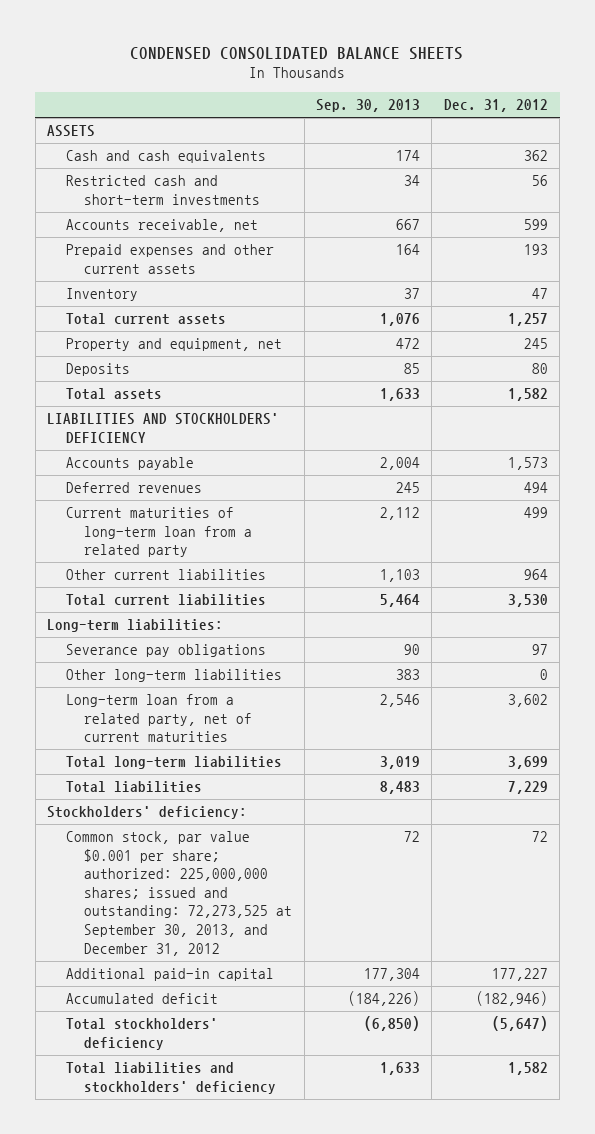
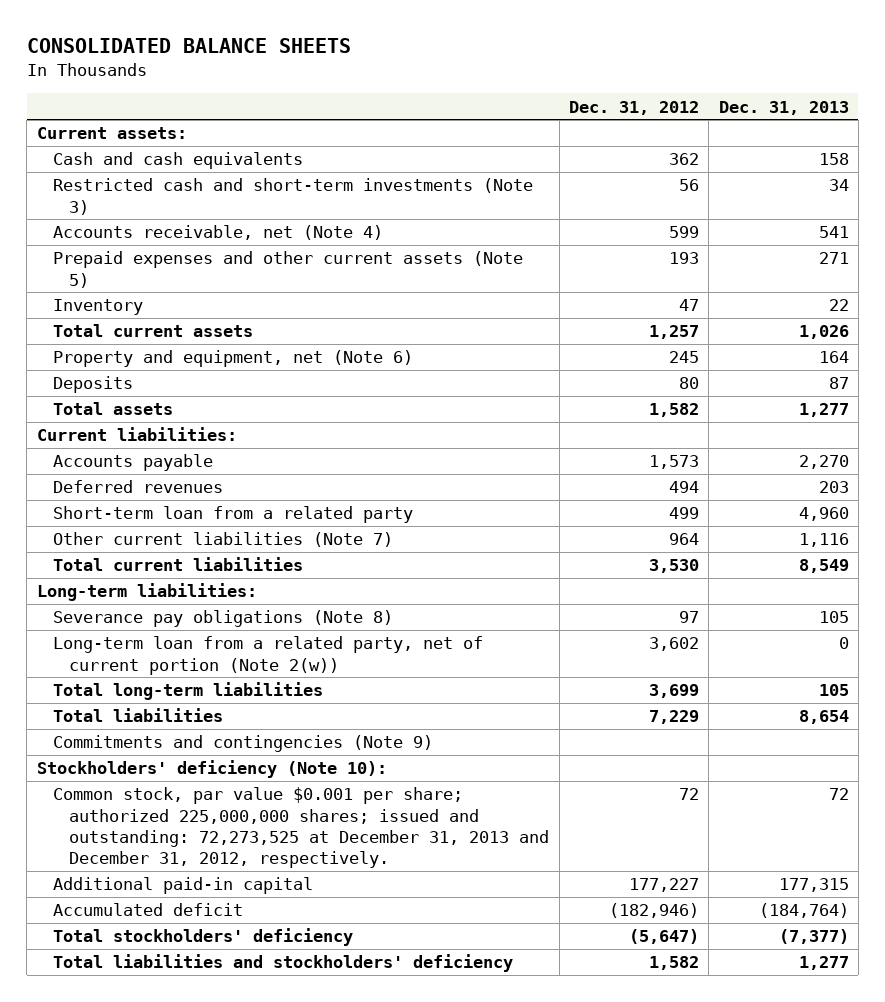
- CONDENSED CONSOLIDATED BALANCE SHEETS
+ CONSOLIDATED BALANCE SHEETS
- | Sep. 30, 2013 | Dec. 31, 2012
+ | Dec. 31, 2012 | Dec. 31, 2013
- ASSETS
+ Current assets:
- Restricted cash and short-term investments | 34 | 56
- Accounts receivable, net | 667 | 599
- Prepaid expenses and other current assets | 164 | 193
+ Restricted cash and short-term investments (Note 3) | 56 | 34
+ Accounts receivable, net (Note 4) | 599 | 541
+ Prepaid expenses and other current assets (Note 5) | 193 | 271
- Property and equipment, net | 472 | 245
+ Property and equipment, net (Note 6) | 245 | 164
- LIABILITIES AND STOCKHOLDERS' DEFICIENCY
+ Current liabilities:
- Current maturities of long-term loan from a related party | 2,112 | 499
- Other current liabilities | 1,103 | 964
+ Short-term loan from a related party | 499 | 4,960
+ Other current liabilities (Note 7) | 964 | 1,116
- Severance pay obligations | 90 | 97
- Other long-term liabilities | 383 | 0
- Long-term loan from a related party, net of current maturities | 2,546 | 3,602
+ Severance pay obligations (Note 8) | 97 | 105
+ Long-term loan from a related party, net of current portion (Note 2(w)) | 3,602 | 0
- Stockholders' deficiency:
- Common stock, par value $0.001 per share; authorized: 225,000,000 shares; issued and outstanding: 72,273,525 at September 30, 2013, and December 31, 2012 | 72 | 72
+ Commitments and contingencies (Note 9)
+ Stockholders' deficiency (Note 10):
+ Common stock, par value $0.001 per share; authorized 225,000,000 shares; issued and outstanding: 72,273,525 at December 31, 2013 and December 31, 2012, respectively. | 72 | 72

